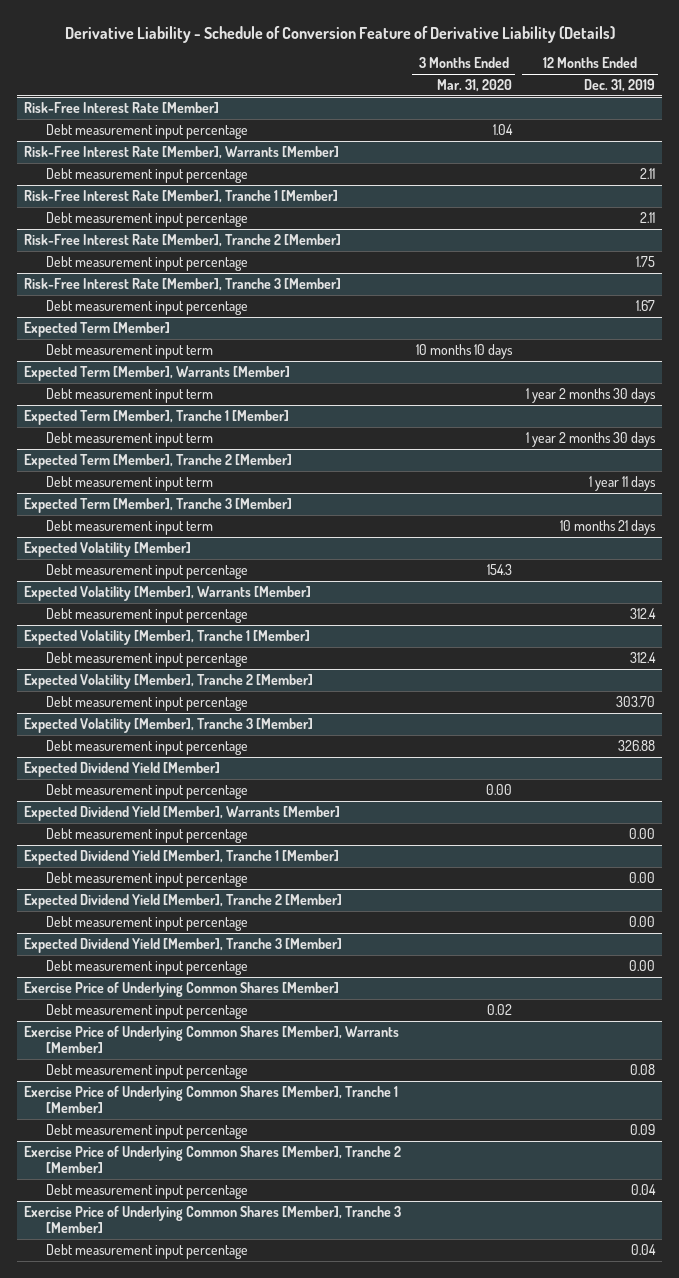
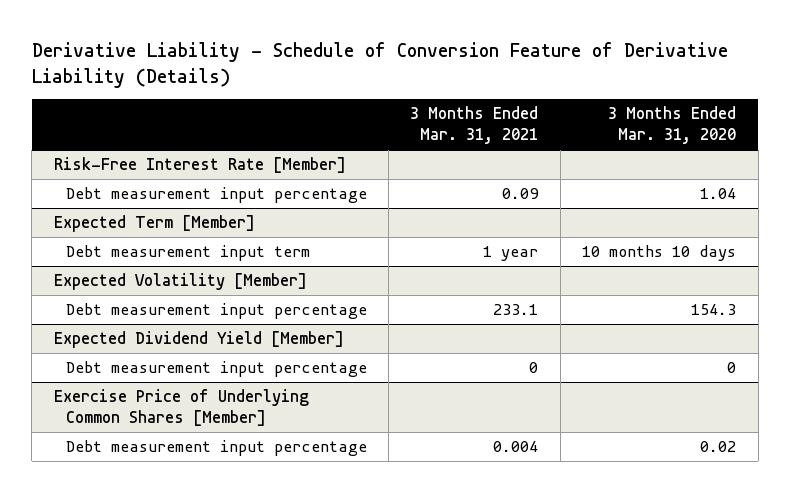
- | 3 Months Ended Mar. 31, 2020 | 12 Months Ended Dec. 31, 2019
+ | 3 Months Ended Mar. 31, 2021 | 3 Months Ended Mar. 31, 2020
- Risk-Free Interest Rate [Member], Warrants [Member]
- Debt measurement input percentage | | 2.11
- Risk-Free Interest Rate [Member], Tranche 1 [Member]
- Debt measurement input percentage | | 2.11
- Risk-Free Interest Rate [Member], Tranche 2 [Member]
- Debt measurement input percentage | | 1.75
- Risk-Free Interest Rate [Member], Tranche 3 [Member]
- Debt measurement input percentage | | 1.67
- Expected Term [Member], Warrants [Member]
- Debt measurement input term | | 1 year 2 months 30 days
- Expected Term [Member], Tranche 1 [Member]
- Debt measurement input term | | 1 year 2 months 30 days
- Expected Term [Member], Tranche 2 [Member]
- Debt measurement input term | | 1 year 11 days
- Expected Term [Member], Tranche 3 [Member]
- Debt measurement input term | | 10 months 21 days
- Expected Volatility [Member], Warrants [Member]
- Debt measurement input percentage | | 312.4
- Expected Volatility [Member], Tranche 1 [Member]
- Debt measurement input percentage | | 312.4
- Expected Volatility [Member], Tranche 2 [Member]
- Debt measurement input percentage | | 303.70
- Expected Volatility [Member], Tranche 3 [Member]
- Debt measurement input percentage | | 326.88
@ Expected Dividend Yield [Member]
- Debt measurement input percentage | 0.00 |
- Expected Dividend Yield [Member], Warrants [Member]
- Debt measurement input percentage | | 0.00
- Expected Dividend Yield [Member], Tranche 1 [Member]
- Debt measurement input percentage | | 0.00
- Expected Dividend Yield [Member], Tranche 2 [Member]
- Debt measurement input percentage | | 0.00
- Expected Dividend Yield [Member], Tranche 3 [Member]
- Debt measurement input percentage | | 0.00
@ Expected Dividend Yield [Member]
+ Debt measurement input percentage | 0 | 0
- Exercise Price of Underlying Common Shares [Member], Warrants [Member]
- Debt measurement input percentage | | 0.08
- Exercise Price of Underlying Common Shares [Member], Tranche 1 [Member]
- Debt measurement input percentage | | 0.09
- Exercise Price of Underlying Common Shares [Member], Tranche 2 [Member]
- Debt measurement input percentage | | 0.04
- Exercise Price of Underlying Common Shares [Member], Tranche 3 [Member]
- Debt measurement input percentage | | 0.04

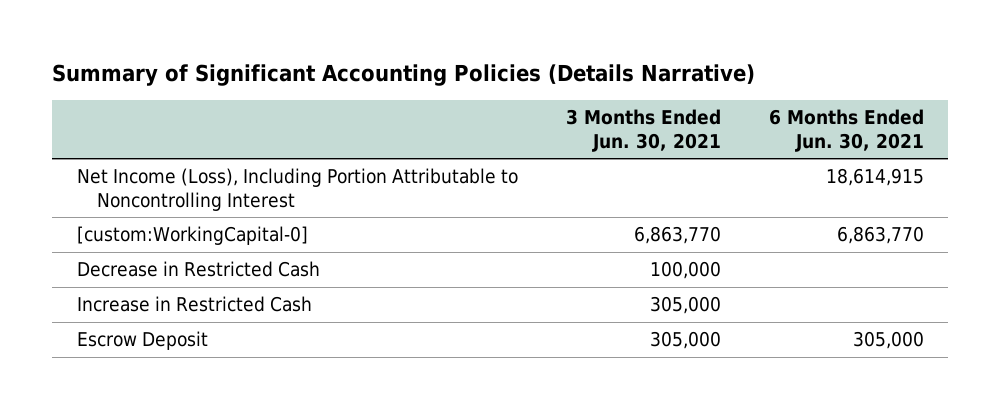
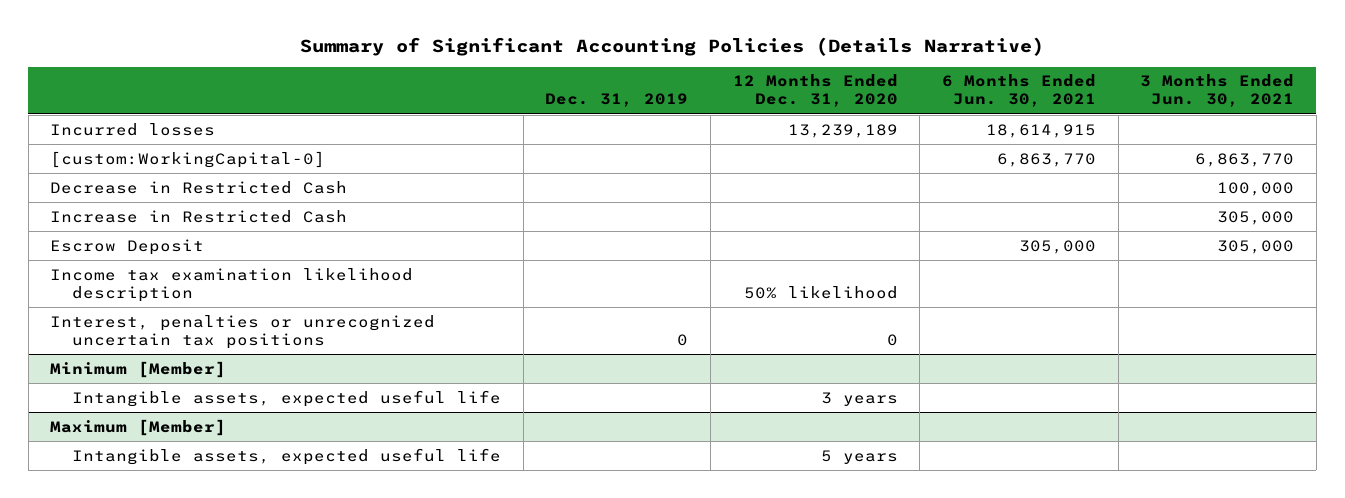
- | 3 Months Ended Jun. 30, 2021 | 6 Months Ended Jun. 30, 2021
+ | Dec. 31, 2019 | 12 Months Ended Dec. 31, 2020 | 6 Months Ended Jun. 30, 2021 | 3 Months Ended Jun. 30, 2021
- Net Income (Loss), Including Portion Attributable to Noncontrolling Interest | | 18,614,915
+ Incurred losses | | 13,239,189 | 18,614,915 |
+ Income tax examination likelihood description | | 50% likelihood | |
+ Interest, penalties or unrecognized uncertain tax positions | 0 | 0 | |
+ Minimum [Member]
+ Intangible assets, expected useful life | | 3 years | |
+ Maximum [Member]
+ Intangible assets, expected useful life | | 5 years | |

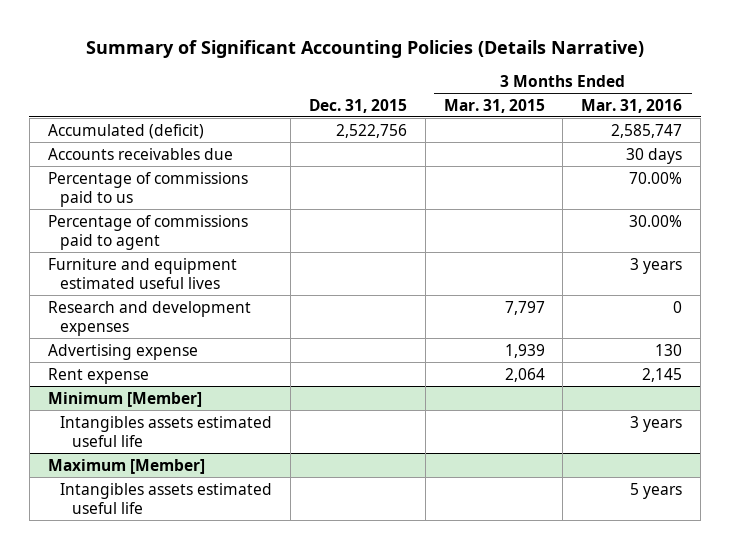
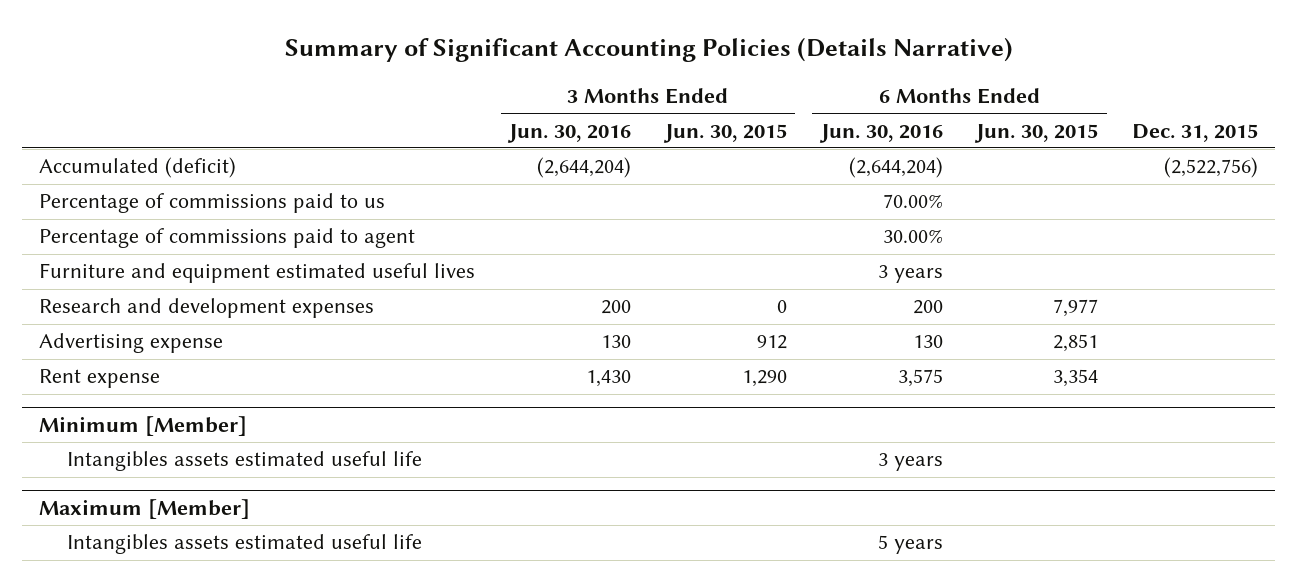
- | Dec. 31, 2015 | 3 Months Ended Mar. 31, 2015 | 3 Months Ended Mar. 31, 2016
+ | 3 Months Ended Jun. 30, 2016 | 3 Months Ended Jun. 30, 2015 | 6 Months Ended Jun. 30, 2016 | 6 Months Ended Jun. 30, 2015 | Dec. 31, 2015
- Accumulated (deficit) | 2,522,756 | | 2,585,747
- Accounts receivables due | | | 30 days
+ Accumulated (deficit) | (2,644,204) | | (2,644,204) | | (2,522,756)

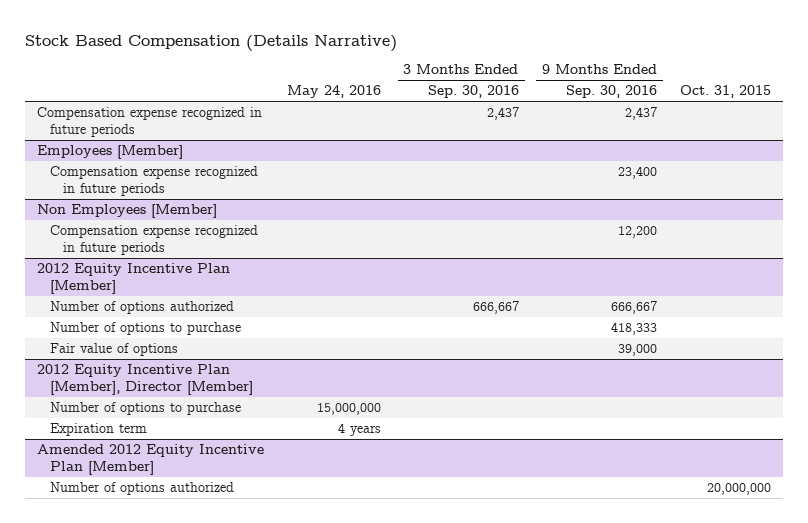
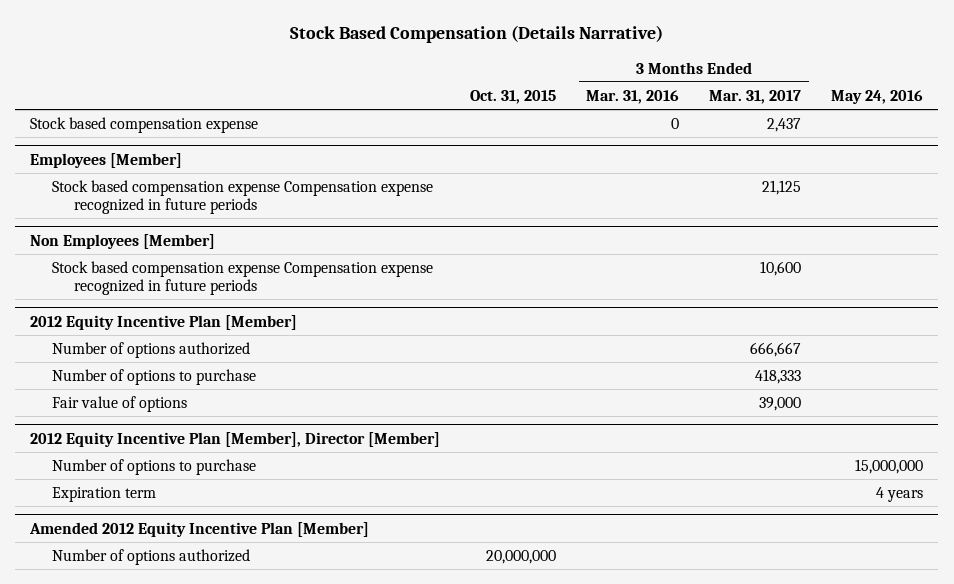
- | May 24, 2016 | 3 Months Ended Sep. 30, 2016 | 9 Months Ended Sep. 30, 2016 | Oct. 31, 2015
+ | Oct. 31, 2015 | 3 Months Ended Mar. 31, 2016 | 3 Months Ended Mar. 31, 2017 | May 24, 2016
- Compensation expense recognized in future periods | | 2,437 | 2,437 |
+ Stock based compensation expense | | 0 | 2,437 |
@ Employees [Member]
- Compensation expense recognized in future periods | | | 23,400 |
+ Stock based compensation expense Compensation expense recognized in future periods | | | 21,125 |
@ Non Employees [Member]
- Compensation expense recognized in future periods | | | 12,200 |
+ Stock based compensation expense Compensation expense recognized in future periods | | | 10,600 |

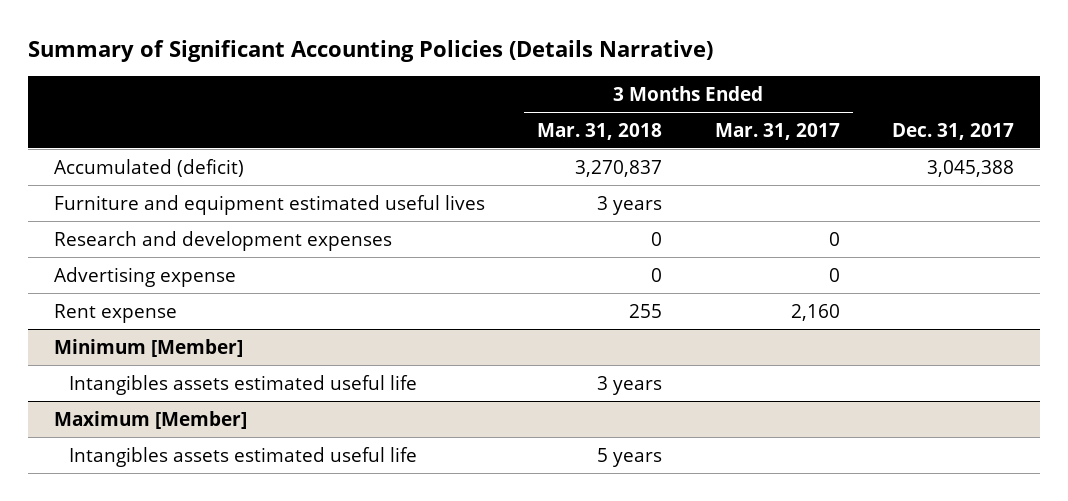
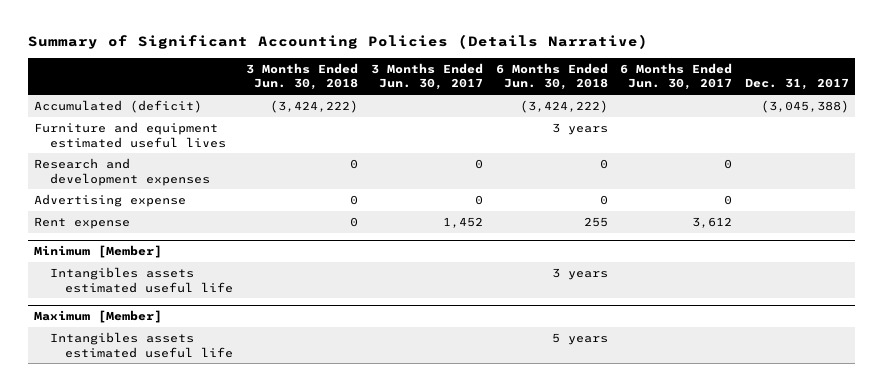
- | 3 Months Ended Mar. 31, 2018 | 3 Months Ended Mar. 31, 2017 | Dec. 31, 2017
+ | 3 Months Ended Jun. 30, 2018 | 3 Months Ended Jun. 30, 2017 | 6 Months Ended Jun. 30, 2018 | 6 Months Ended Jun. 30, 2017 | Dec. 31, 2017
- Accumulated (deficit) | 3,270,837 | | 3,045,388
+ Accumulated (deficit) | (3,424,222) | | (3,424,222) | | (3,045,388)

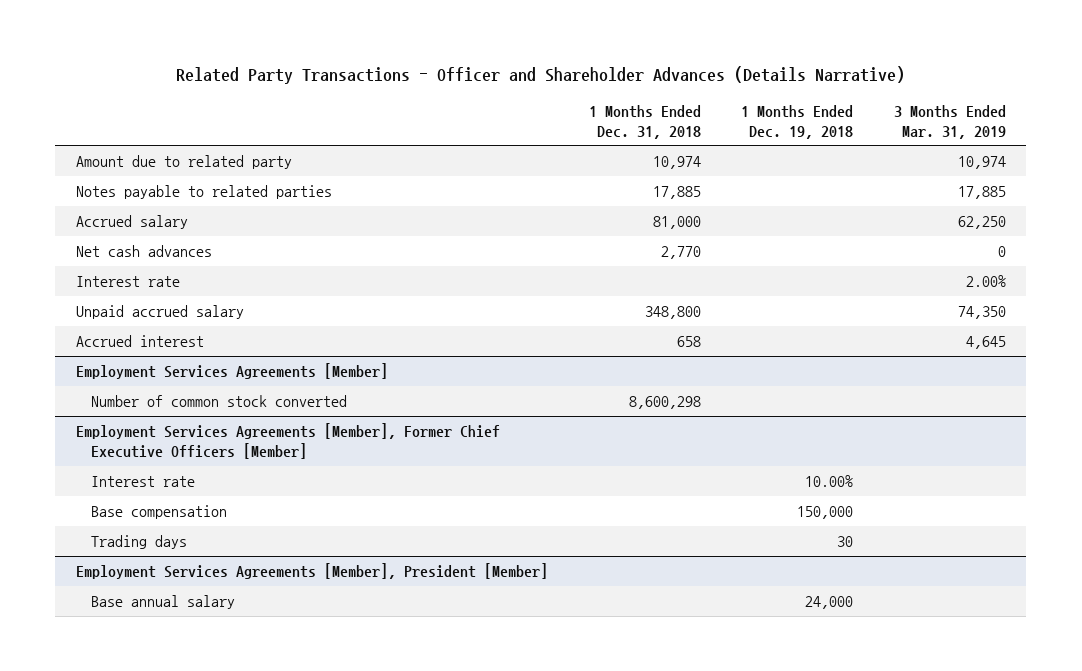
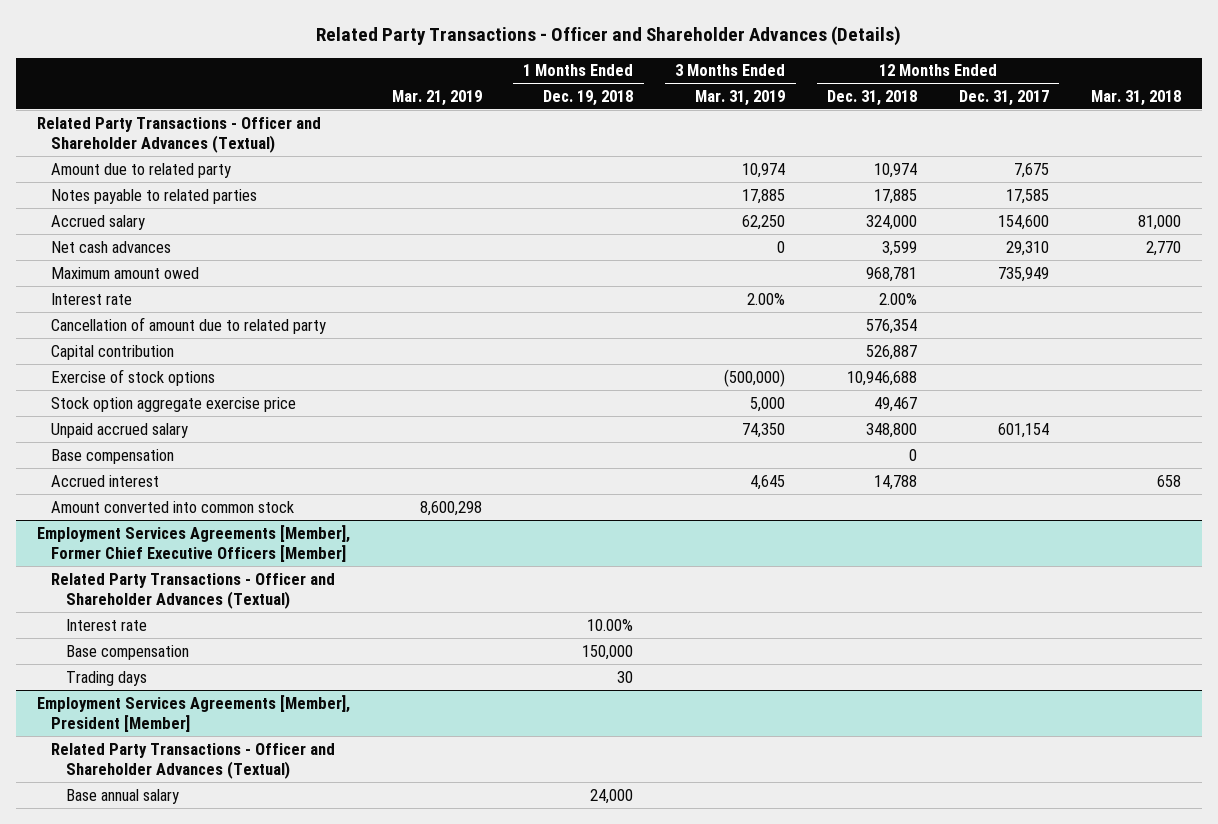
- Related Party Transactions - Officer and Shareholder Advances (Details Narrative)
+ Related Party Transactions - Officer and Shareholder Advances (Details)
- | 1 Months Ended Dec. 31, 2018 | 1 Months Ended Dec. 19, 2018 | 3 Months Ended Mar. 31, 2019
+ | Mar. 21, 2019 | 1 Months Ended Dec. 19, 2018 | 3 Months Ended Mar. 31, 2019 | 12 Months Ended Dec. 31, 2018 | 12 Months Ended Dec. 31, 2017 | Mar. 31, 2018
+ Related Party Transactions - Officer and Shareholder Advances (Textual)
+ Maximum amount owed | | | | 968,781 | 735,949 |
+ Cancellation of amount due to related party | | | | 576,354 | |
+ Capital contribution | | | | 526,887 | |
+ Exercise of stock options | | | (500,000) | 10,946,688 | |
+ Stock option aggregate exercise price | | | 5,000 | 49,467 | |
+ Base compensation | | | | 0 | |
- Employment Services Agreements [Member]
- Number of common stock converted | 8,600,298 | |
+ Amount converted into common stock | 8,600,298 | | | | |
@ Employment Services Agreements [Member], Former Chief Executive Officers [Member]
+ Related Party Transactions - Officer and Shareholder Advances (Textual)
@ Employment Services Agreements [Member], President [Member]
+ Related Party Transactions - Officer and Shareholder Advances (Textual)

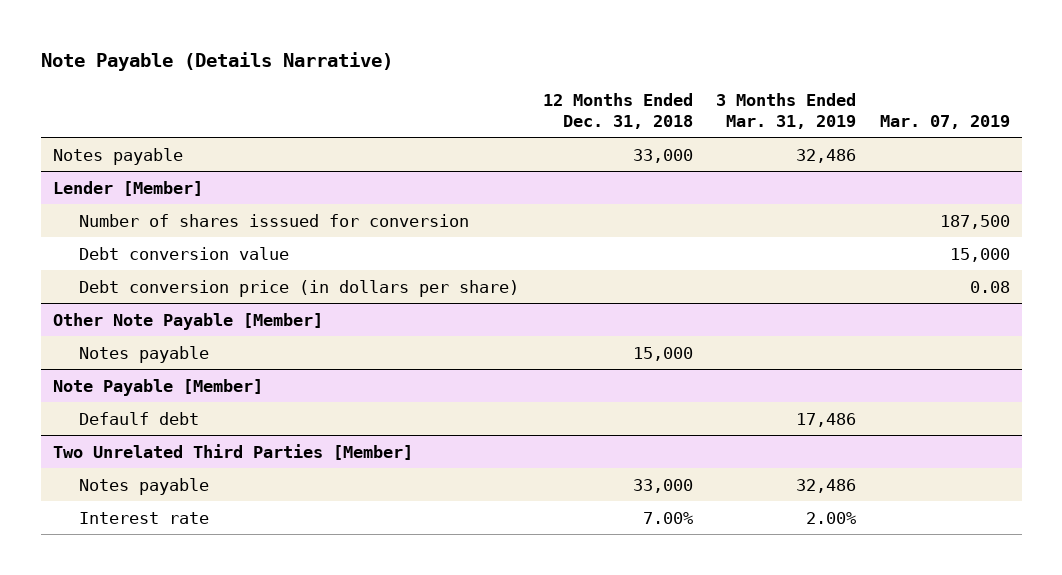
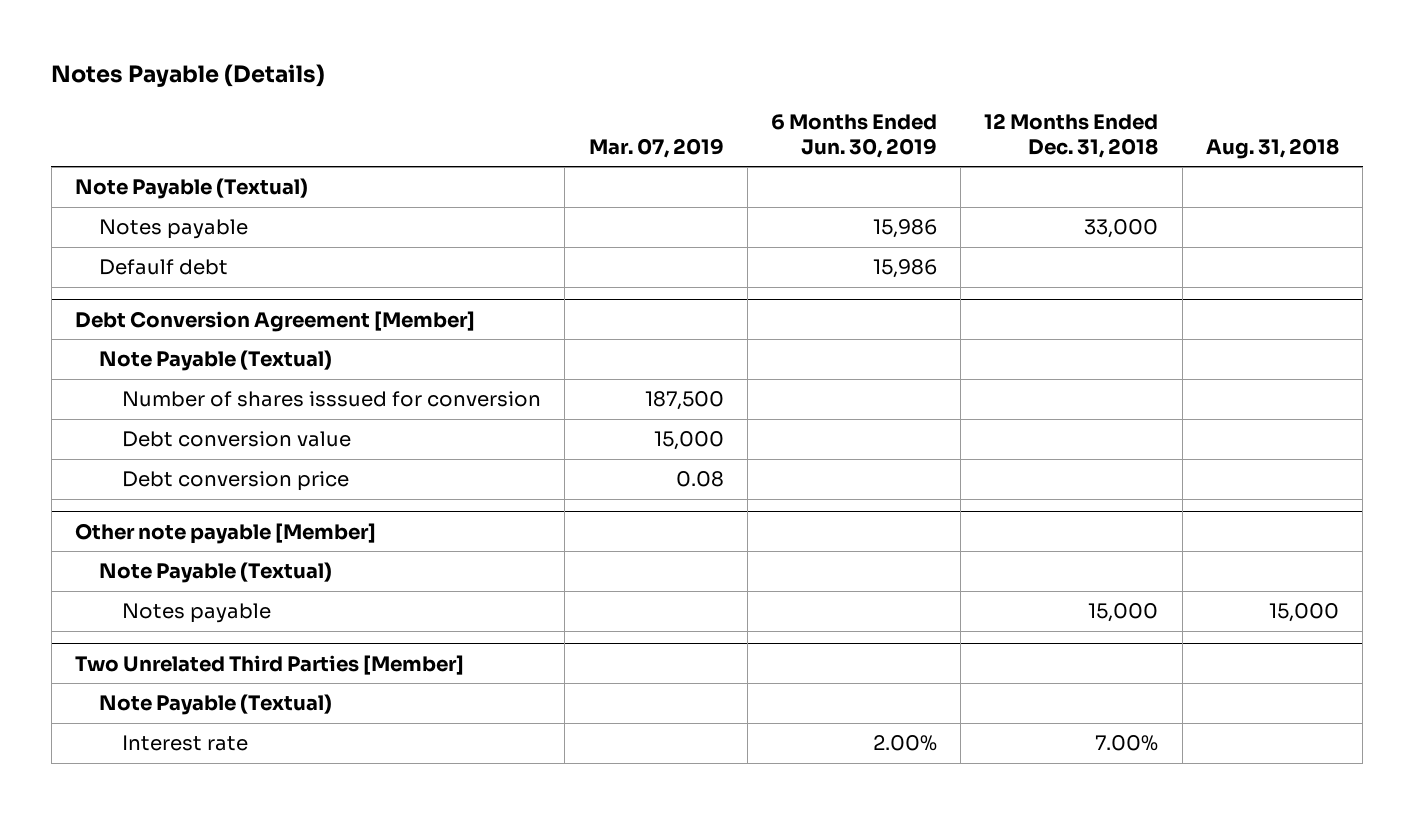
- Note Payable (Details Narrative)
+ Notes Payable (Details)
- | 12 Months Ended Dec. 31, 2018 | 3 Months Ended Mar. 31, 2019 | Mar. 07, 2019
+ | Mar. 07, 2019 | 6 Months Ended Jun. 30, 2019 | 12 Months Ended Dec. 31, 2018 | Aug. 31, 2018
+ Note Payable (Textual)
- Lender [Member]
+ Defaulf debt | | 15,986 | |
+ Debt Conversion Agreement [Member]
+ Note Payable (Textual)
- Debt conversion price (in dollars per share) | | | 0.08
- Other Note Payable [Member]
+ Debt conversion price | 0.08 | | |
+ Other note payable [Member]
+ Note Payable (Textual)
- Note Payable [Member]
- Defaulf debt | | 17,486 |
@ Two Unrelated Third Parties [Member]
- Notes payable | 33,000 | 32,486 |
+ Note Payable (Textual)

